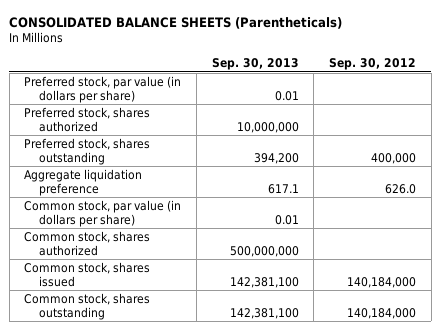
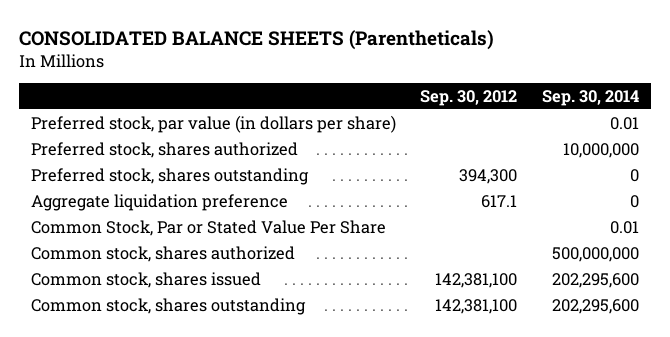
- | Sep. 30, 2013 | Sep. 30, 2012
+ | Sep. 30, 2012 | Sep. 30, 2014
- Preferred stock, shares outstanding | 394,200 | 400,000
- Aggregate liquidation preference | 617.1 | 626.0
- Common stock, par value (in dollars per share) | 0.01 |
+ Preferred stock, shares outstanding | 394,300 | 0
+ Aggregate liquidation preference | 617.1 | 0
+ Common Stock, Par or Stated Value Per Share | | 0.01
- Common stock, shares issued | 142,381,100 | 140,184,000
- Common stock, shares outstanding | 142,381,100 | 140,184,000
+ Common stock, shares issued | 142,381,100 | 202,295,600
+ Common stock, shares outstanding | 142,381,100 | 202,295,600

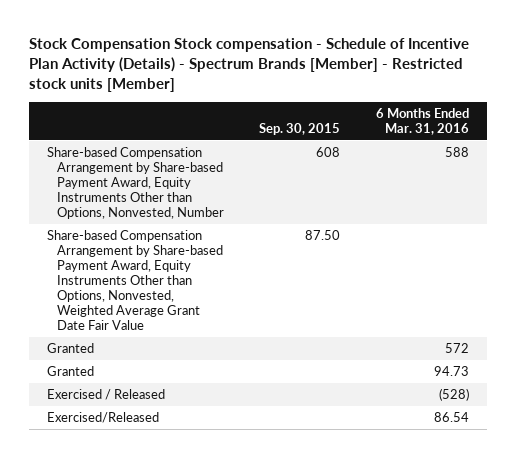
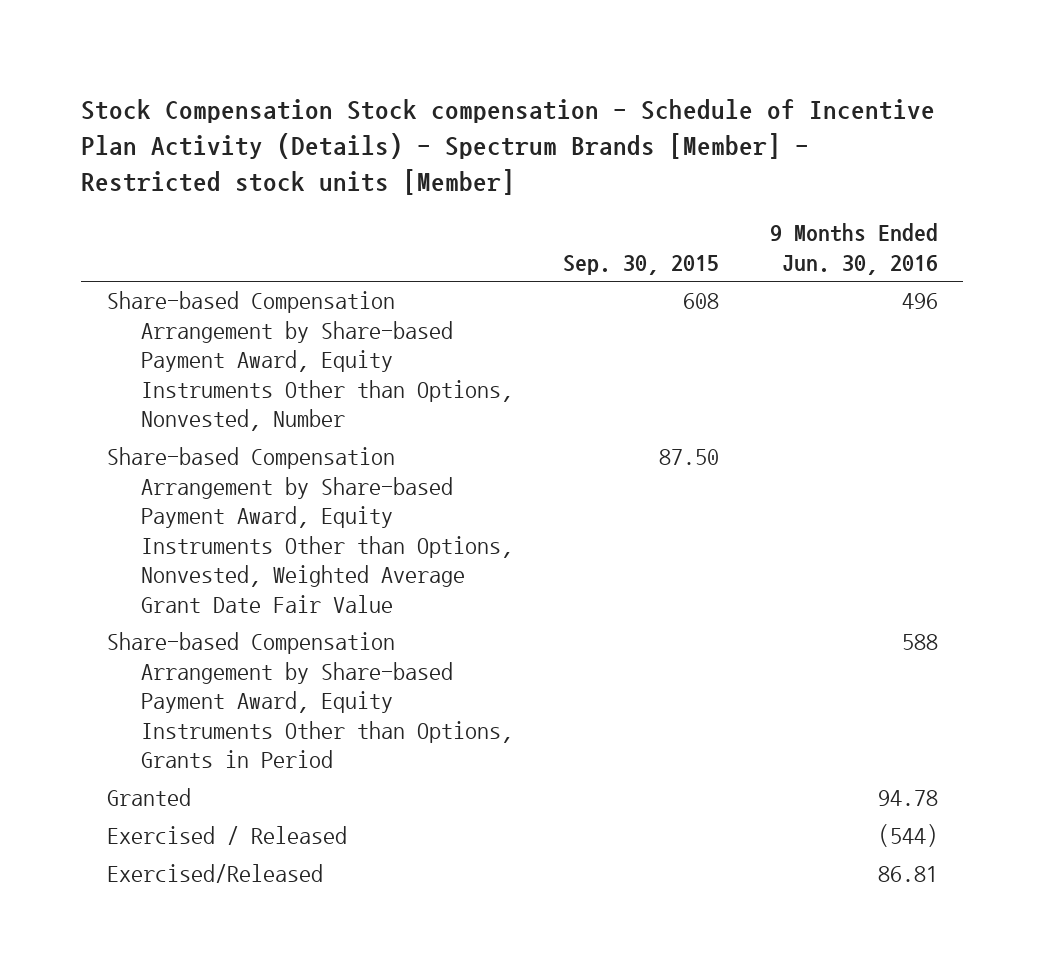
- | Sep. 30, 2015 | 6 Months Ended Mar. 31, 2016
+ | Sep. 30, 2015 | 9 Months Ended Jun. 30, 2016
- Granted | | 572
+ Share-based Compensation Arrangement by Share-based Payment Award, Equity Instruments Other than Options, Grants in Period | | 588

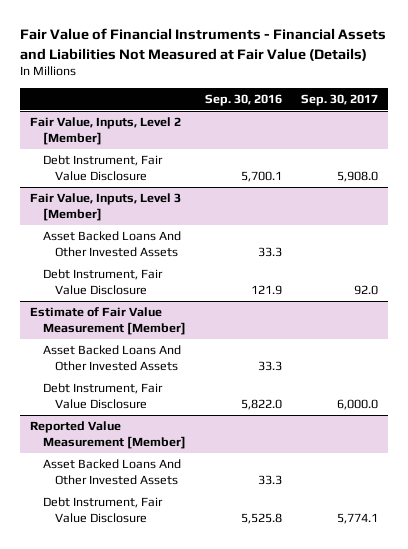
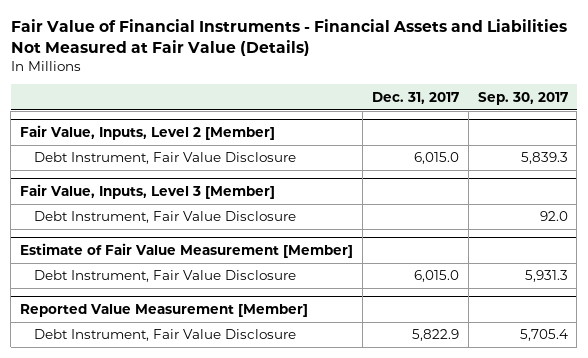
- | Sep. 30, 2016 | Sep. 30, 2017
+ | Dec. 31, 2017 | Sep. 30, 2017
@ Fair Value, Inputs, Level 2 [Member]
- Debt Instrument, Fair Value Disclosure | 5,700.1 | 5,908.0
+ Debt Instrument, Fair Value Disclosure | 6,015.0 | 5,839.3
@ Fair Value, Inputs, Level 3 [Member]
- Asset Backed Loans And Other Invested Assets | 33.3 |
@ Estimate of Fair Value Measurement [Member]
- Asset Backed Loans And Other Invested Assets | 33.3 |
- Debt Instrument, Fair Value Disclosure | 5,822.0 | 6,000.0
+ Debt Instrument, Fair Value Disclosure | 6,015.0 | 5,931.3
@ Reported Value Measurement [Member]
- Asset Backed Loans And Other Invested Assets | 33.3 |
- Debt Instrument, Fair Value Disclosure | 5,525.8 | 5,774.1
+ Debt Instrument, Fair Value Disclosure | 5,822.9 | 5,705.4

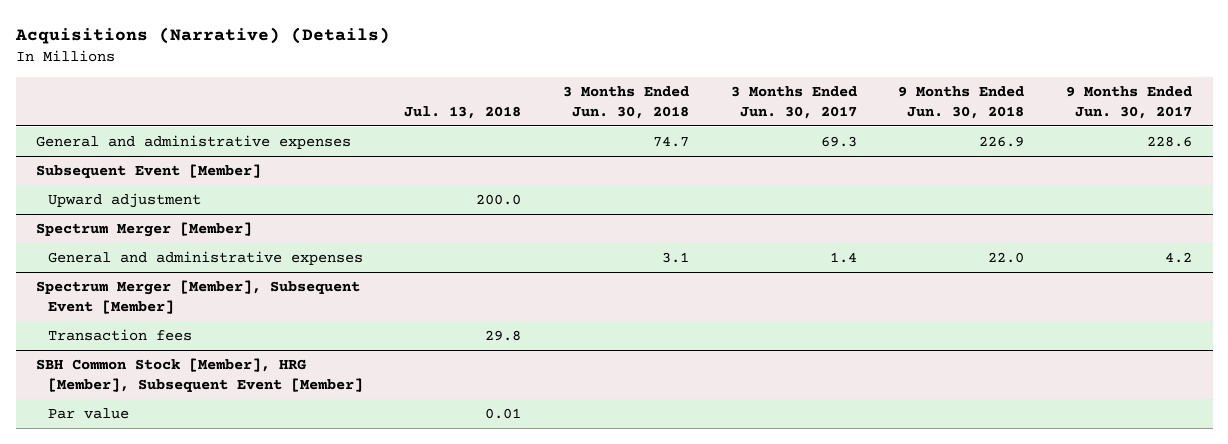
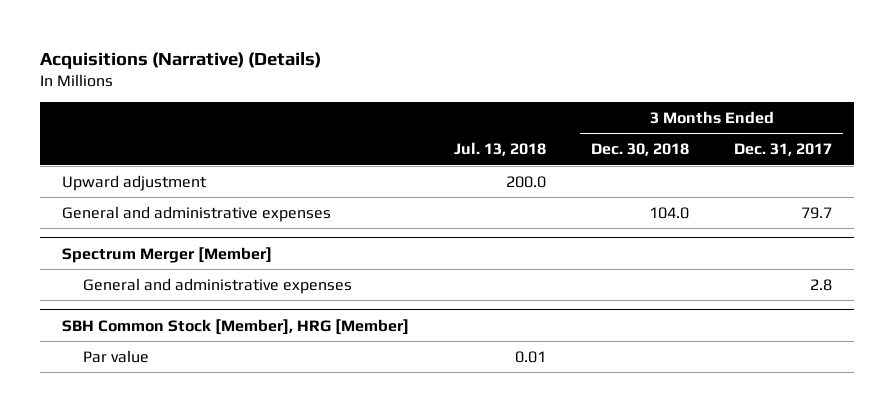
- | Jul. 13, 2018 | 3 Months Ended Jun. 30, 2018 | 3 Months Ended Jun. 30, 2017 | 9 Months Ended Jun. 30, 2018 | 9 Months Ended Jun. 30, 2017
+ | Jul. 13, 2018 | 3 Months Ended Dec. 30, 2018 | 3 Months Ended Dec. 31, 2017
+ Upward adjustment | 200.0 | |
- Subsequent Event [Member]
- Upward adjustment | 200.0 | | | |
- Spectrum Merger [Member], Subsequent Event [Member]
- Transaction fees | 29.8 | | | |
- SBH Common Stock [Member], HRG [Member], Subsequent Event [Member]
+ SBH Common Stock [Member], HRG [Member]

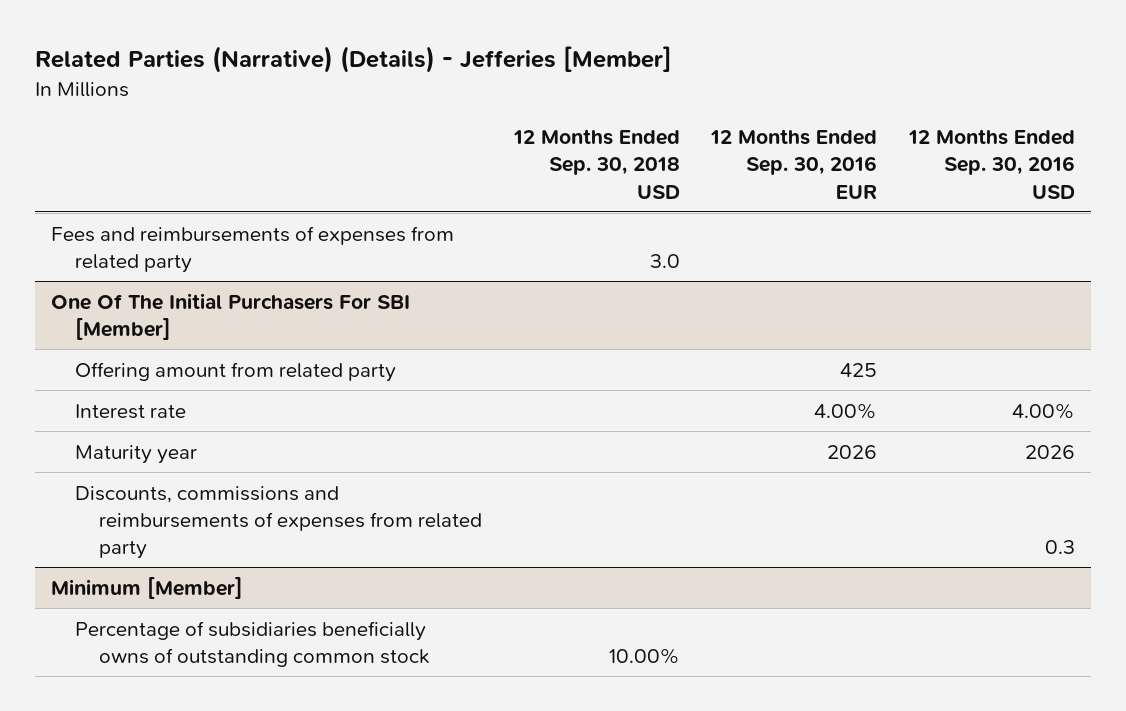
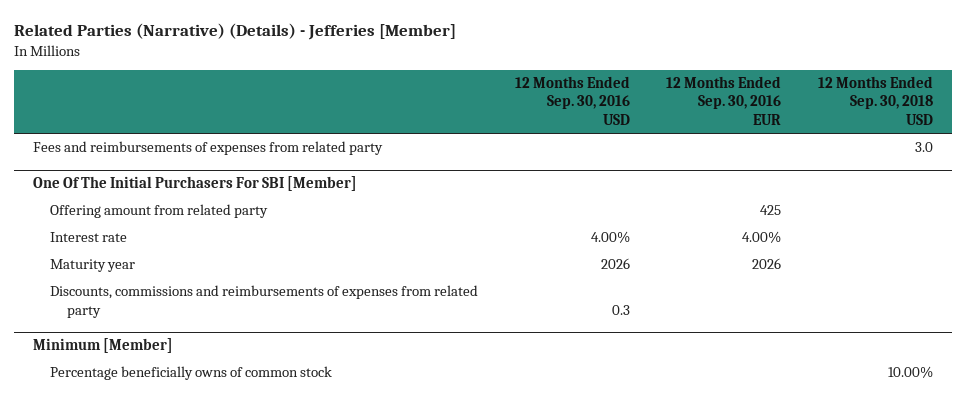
- | 12 Months Ended Sep. 30, 2018 USD | 12 Months Ended Sep. 30, 2016 EUR | 12 Months Ended Sep. 30, 2016 USD
+ | 12 Months Ended Sep. 30, 2016 USD | 12 Months Ended Sep. 30, 2016 EUR | 12 Months Ended Sep. 30, 2018 USD
@ Minimum [Member]
- Percentage of subsidiaries beneficially owns of outstanding common stock | 10.00% | |
+ Percentage beneficially owns of common stock | | | 10.00%

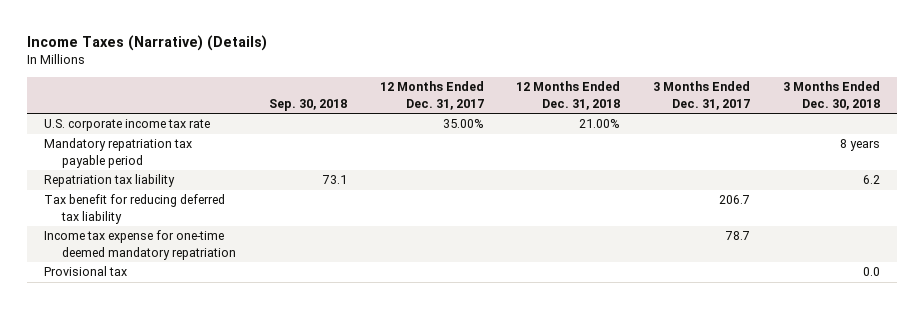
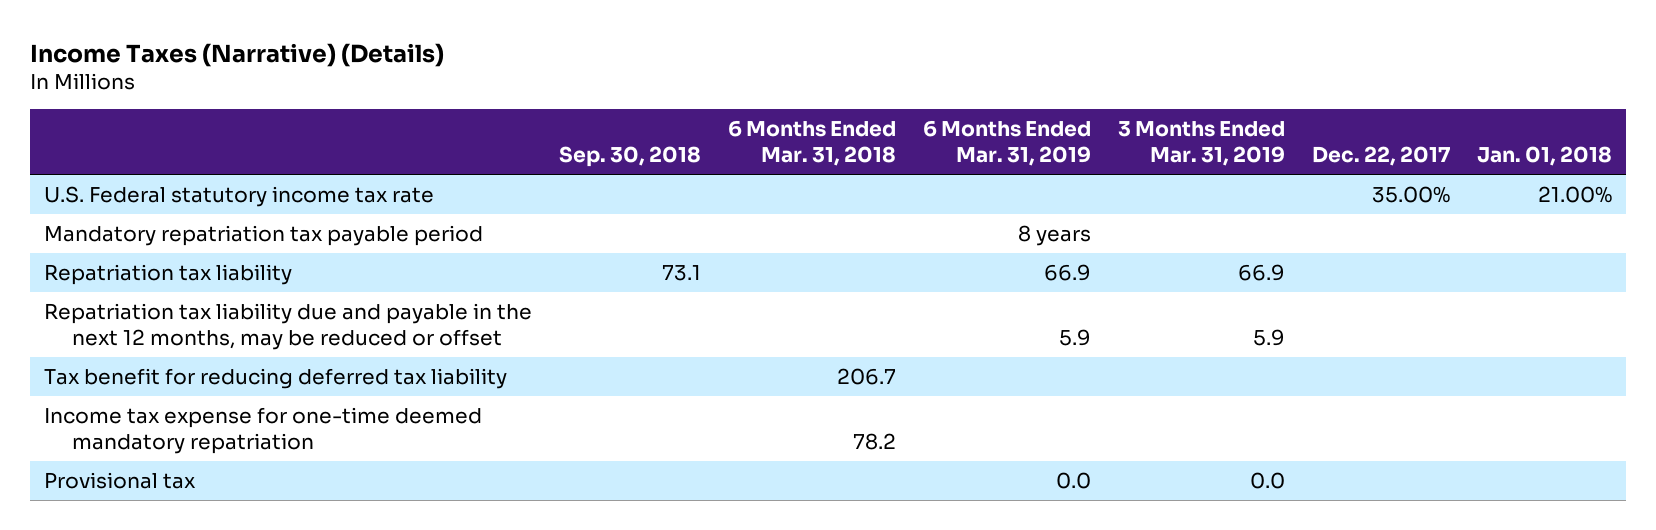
- | Sep. 30, 2018 | 12 Months Ended Dec. 31, 2017 | 12 Months Ended Dec. 31, 2018 | 3 Months Ended Dec. 31, 2017 | 3 Months Ended Dec. 30, 2018
+ | Sep. 30, 2018 | 6 Months Ended Mar. 31, 2018 | 6 Months Ended Mar. 31, 2019 | 3 Months Ended Mar. 31, 2019 | Dec. 22, 2017 | Jan. 01, 2018
- U.S. corporate income tax rate | | 35.00% | 21.00% | |
+ U.S. Federal statutory income tax rate | | | | | 35.00% | 21.00%
+ Repatriation tax liability due and payable in the next 12 months, may be reduced or offset | | | 5.9 | 5.9 | |

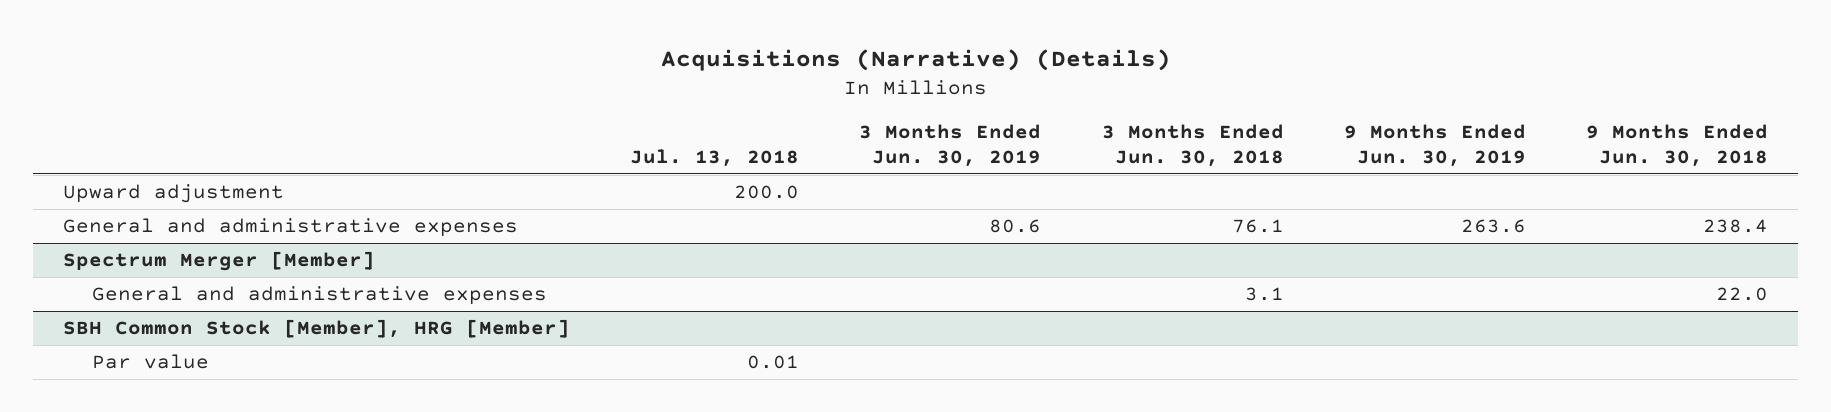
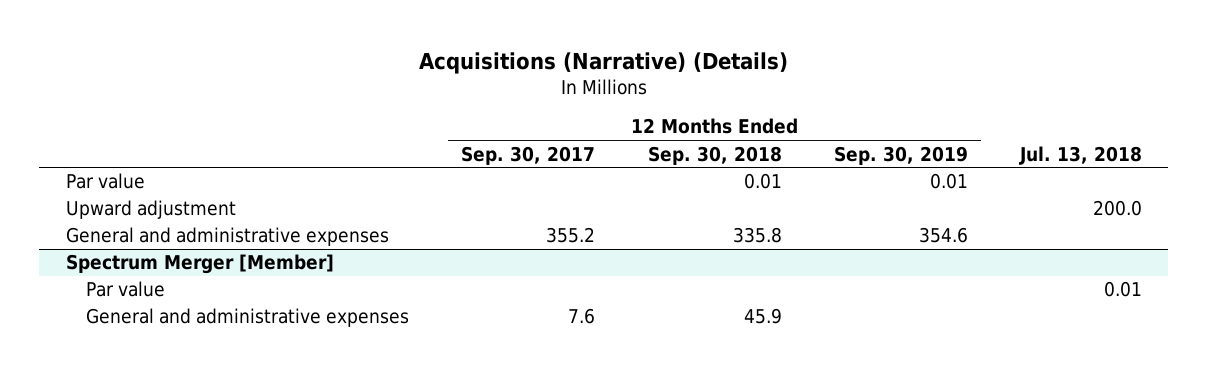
- | Jul. 13, 2018 | 3 Months Ended Jun. 30, 2019 | 3 Months Ended Jun. 30, 2018 | 9 Months Ended Jun. 30, 2019 | 9 Months Ended Jun. 30, 2018
+ | 12 Months Ended Sep. 30, 2017 | 12 Months Ended Sep. 30, 2018 | 12 Months Ended Sep. 30, 2019 | Jul. 13, 2018
+ Par value | | 0.01 | 0.01 |
@ Spectrum Merger [Member]
+ Par value | | | | 0.01
- SBH Common Stock [Member], HRG [Member]
- Par value | 0.01 | | | |

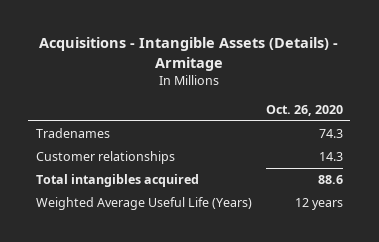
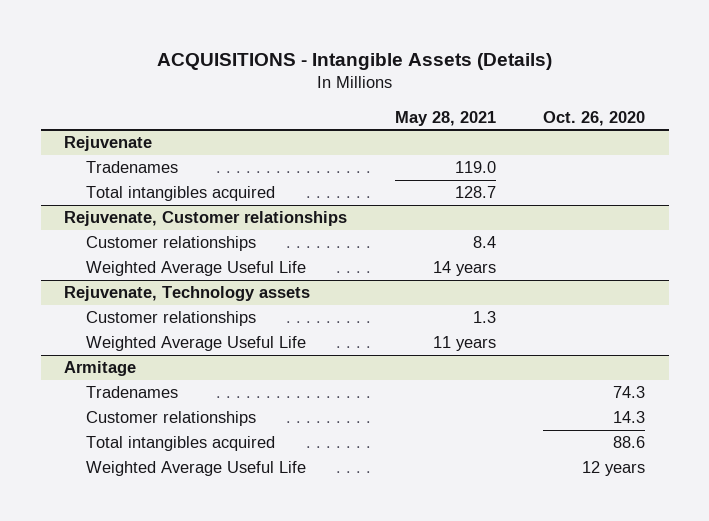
- Acquisitions - Intangible Assets (Details) - Armitage
+ ACQUISITIONS - Intangible Assets (Details)
- | Oct. 26, 2020
+ | May 28, 2021 | Oct. 26, 2020
+ Rejuvenate
+ Tradenames | 119.0 |
+ Total intangibles acquired | 128.7 |
+ Rejuvenate, Customer relationships
+ Customer relationships | 8.4 |
+ Weighted Average Useful Life | 14 years |
+ Rejuvenate, Technology assets
+ Customer relationships | 1.3 |
+ Weighted Average Useful Life | 11 years |
+ Armitage
- Weighted Average Useful Life (Years) | 12 years
+ Weighted Average Useful Life | | 12 years

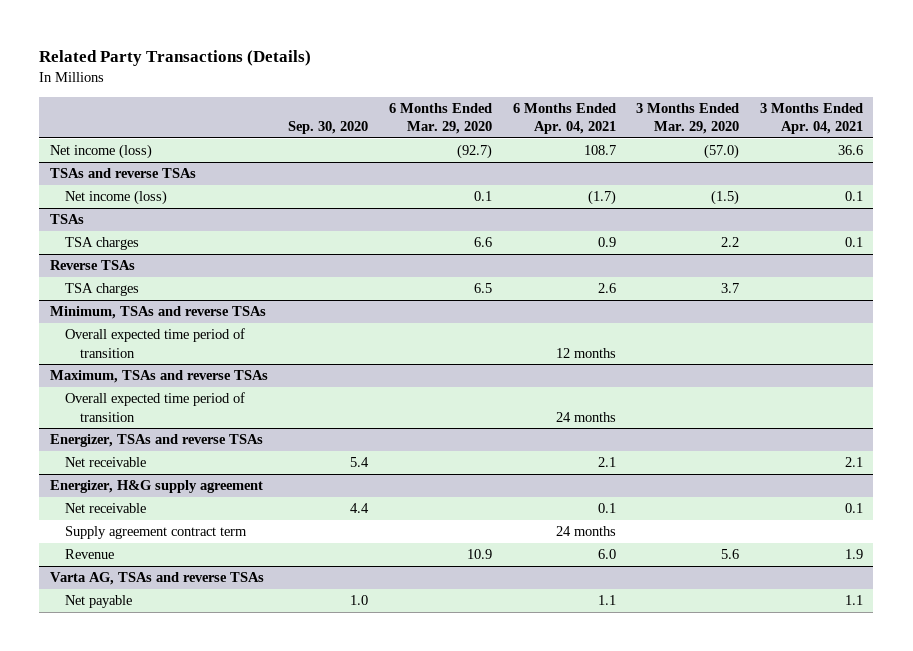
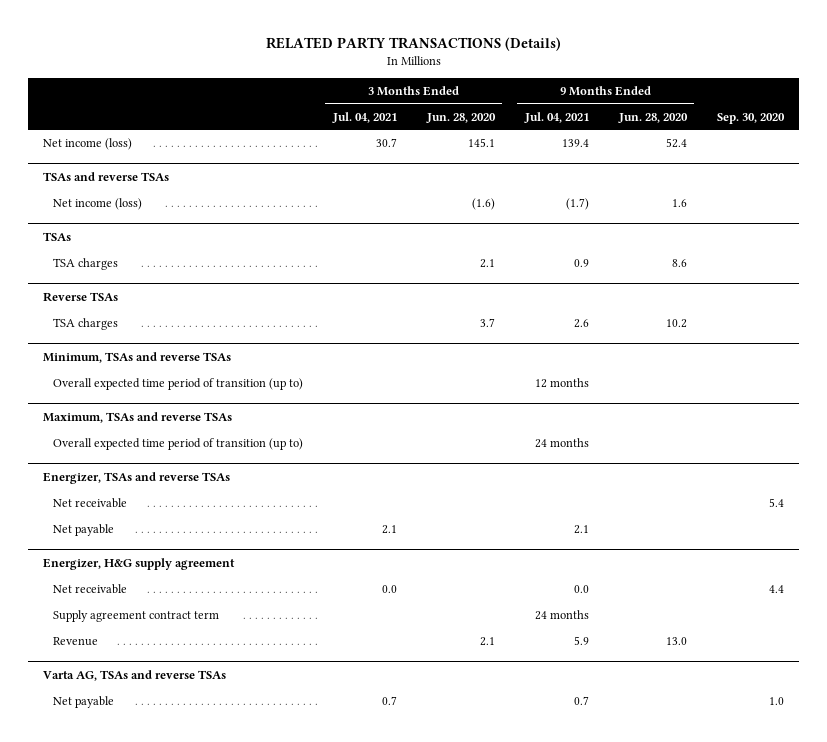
- Related Party Transactions (Details)
+ RELATED PARTY TRANSACTIONS (Details)
- | Sep. 30, 2020 | 6 Months Ended Mar. 29, 2020 | 6 Months Ended Apr. 04, 2021 | 3 Months Ended Mar. 29, 2020 | 3 Months Ended Apr. 04, 2021
+ | 3 Months Ended Jul. 04, 2021 | 3 Months Ended Jun. 28, 2020 | 9 Months Ended Jul. 04, 2021 | 9 Months Ended Jun. 28, 2020 | Sep. 30, 2020
@ Minimum, TSAs and reverse TSAs
- Overall expected time period of transition | | | 12 months | |
+ Overall expected time period of transition (up to) | | | 12 months | |
@ Maximum, TSAs and reverse TSAs
- Overall expected time period of transition | | | 24 months | |
+ Overall expected time period of transition (up to) | | | 24 months | |
@ Energizer, TSAs and reverse TSAs
+ Net payable | 2.1 | | 2.1 | |

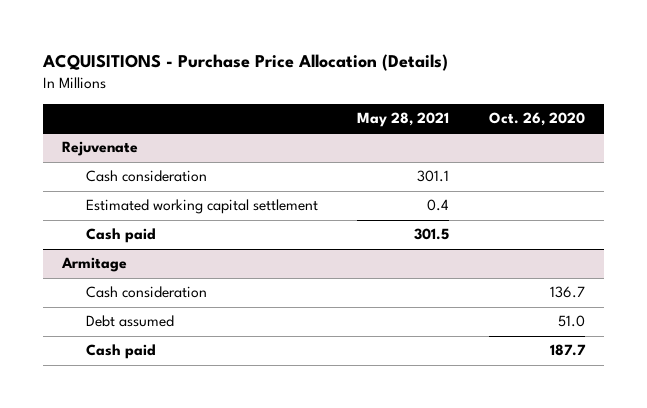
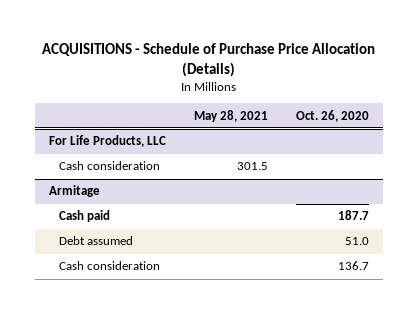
- ACQUISITIONS - Purchase Price Allocation (Details)
+ ACQUISITIONS - Schedule of Purchase Price Allocation (Details)
- Rejuvenate
- Cash consideration | 301.1 |
- Estimated working capital settlement | 0.4 |
- Cash paid | 301.5 |
+ For Life Products, LLC
+ Cash consideration | 301.5 |
@ Armitage
moved down: Debt assumed | | 51.0
moved down: Cash consideration | | 136.7

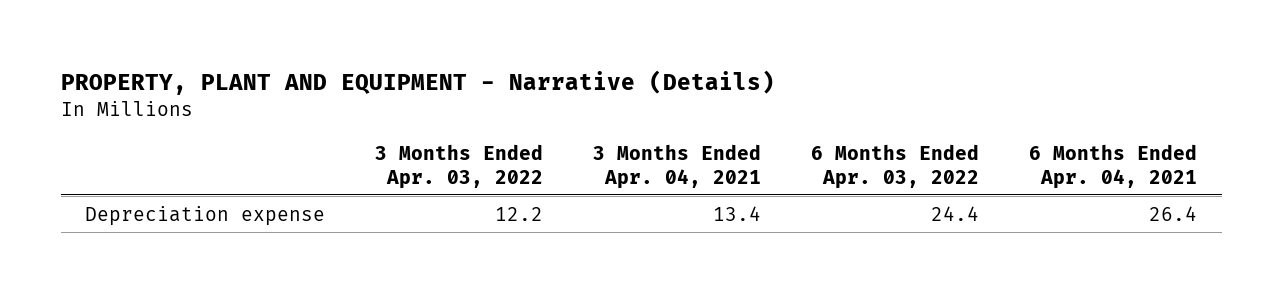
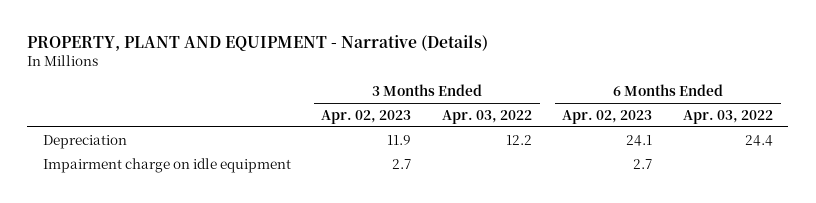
- | 3 Months Ended Apr. 03, 2022 | 3 Months Ended Apr. 04, 2021 | 6 Months Ended Apr. 03, 2022 | 6 Months Ended Apr. 04, 2021
+ | 3 Months Ended Apr. 02, 2023 | 3 Months Ended Apr. 03, 2022 | 6 Months Ended Apr. 02, 2023 | 6 Months Ended Apr. 03, 2022
- Depreciation expense | 12.2 | 13.4 | 24.4 | 26.4
+ Depreciation | 11.9 | 12.2 | 24.1 | 24.4
+ Impairment charge on idle equipment | 2.7 | | 2.7 |

